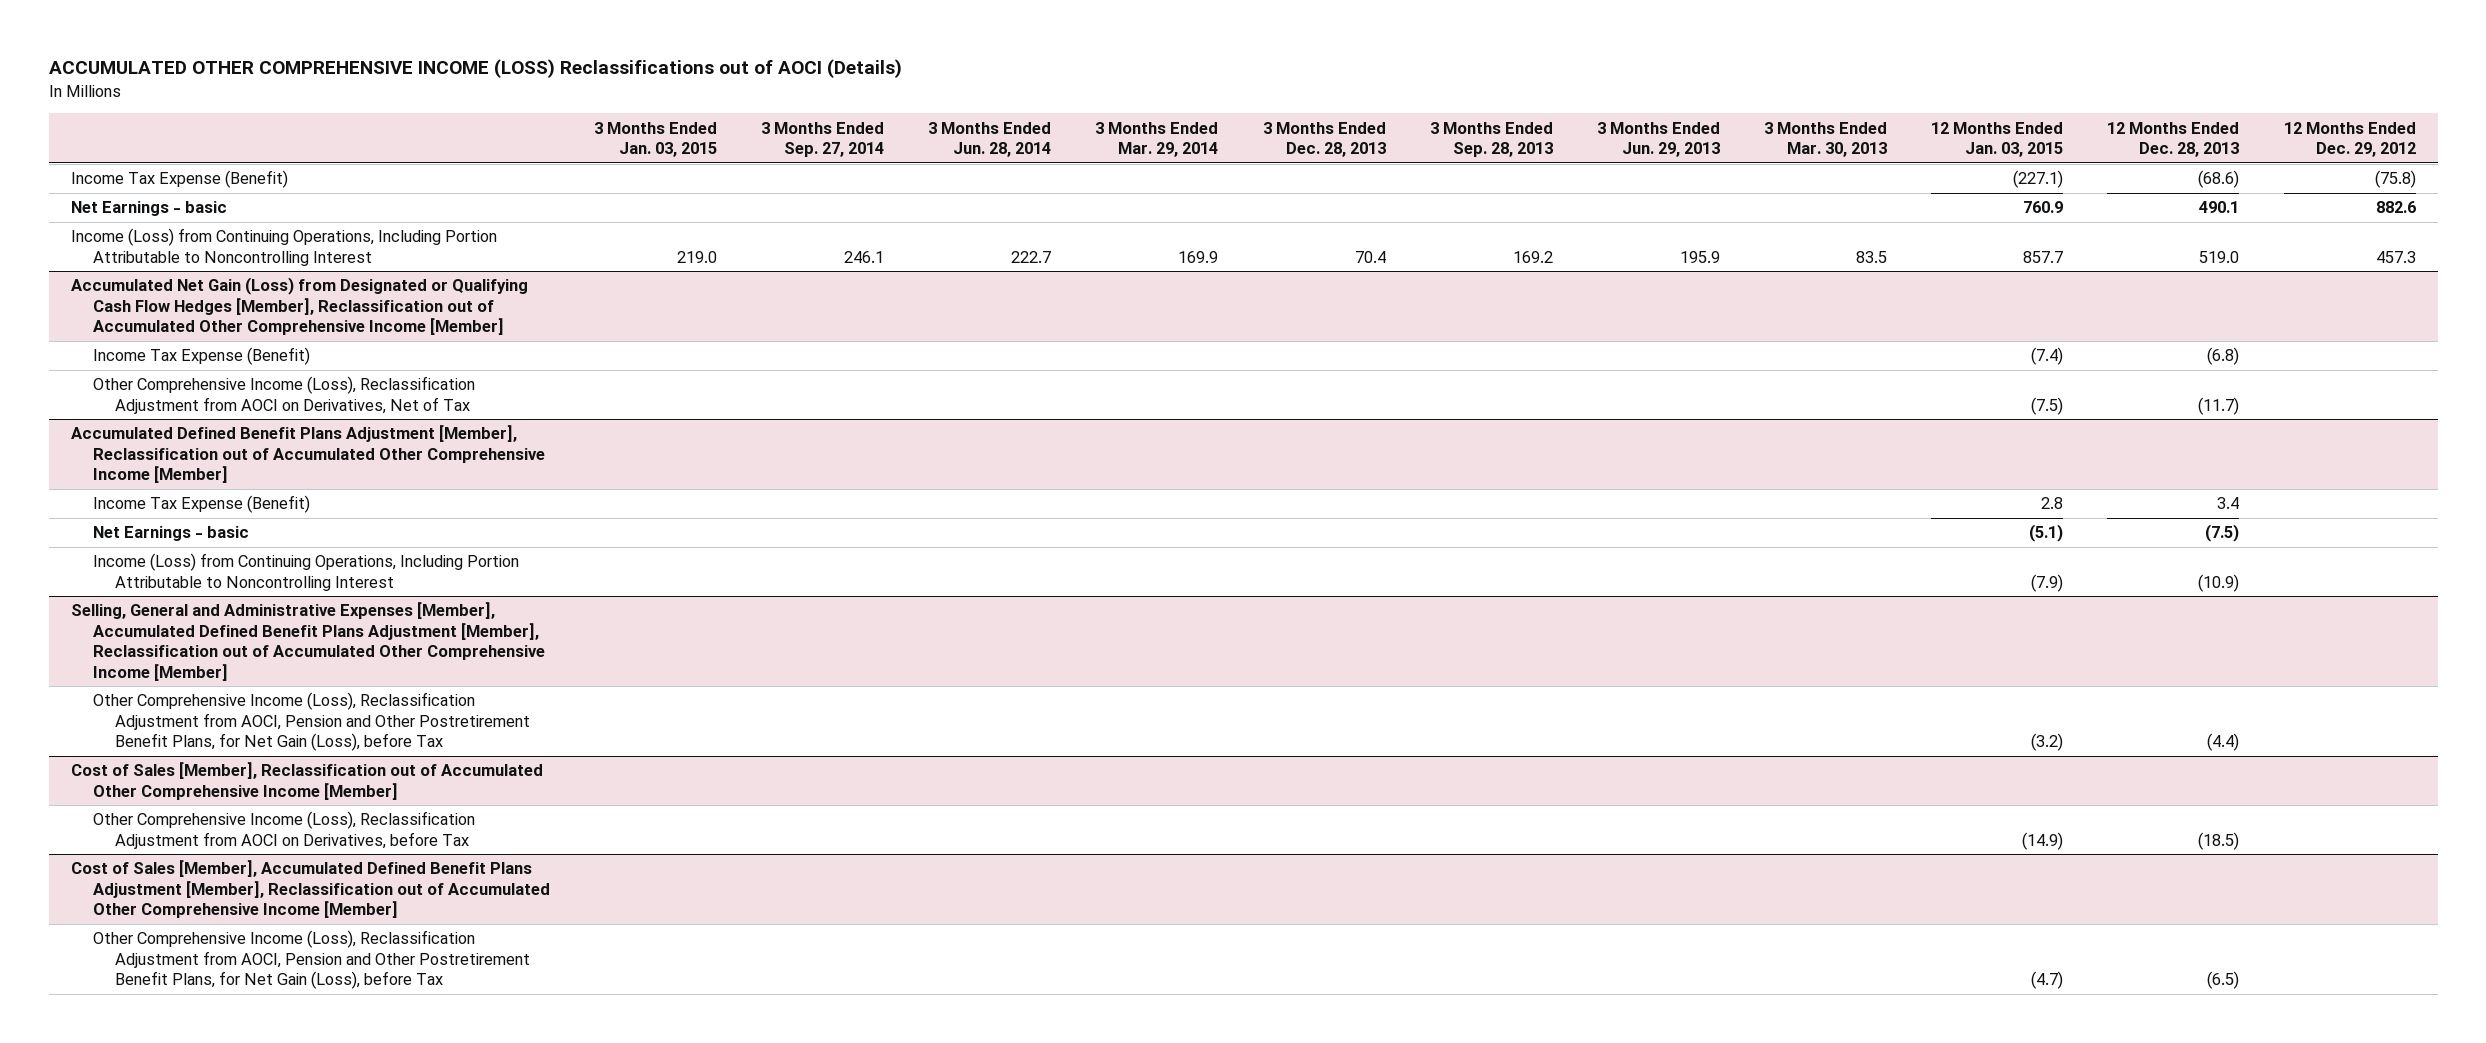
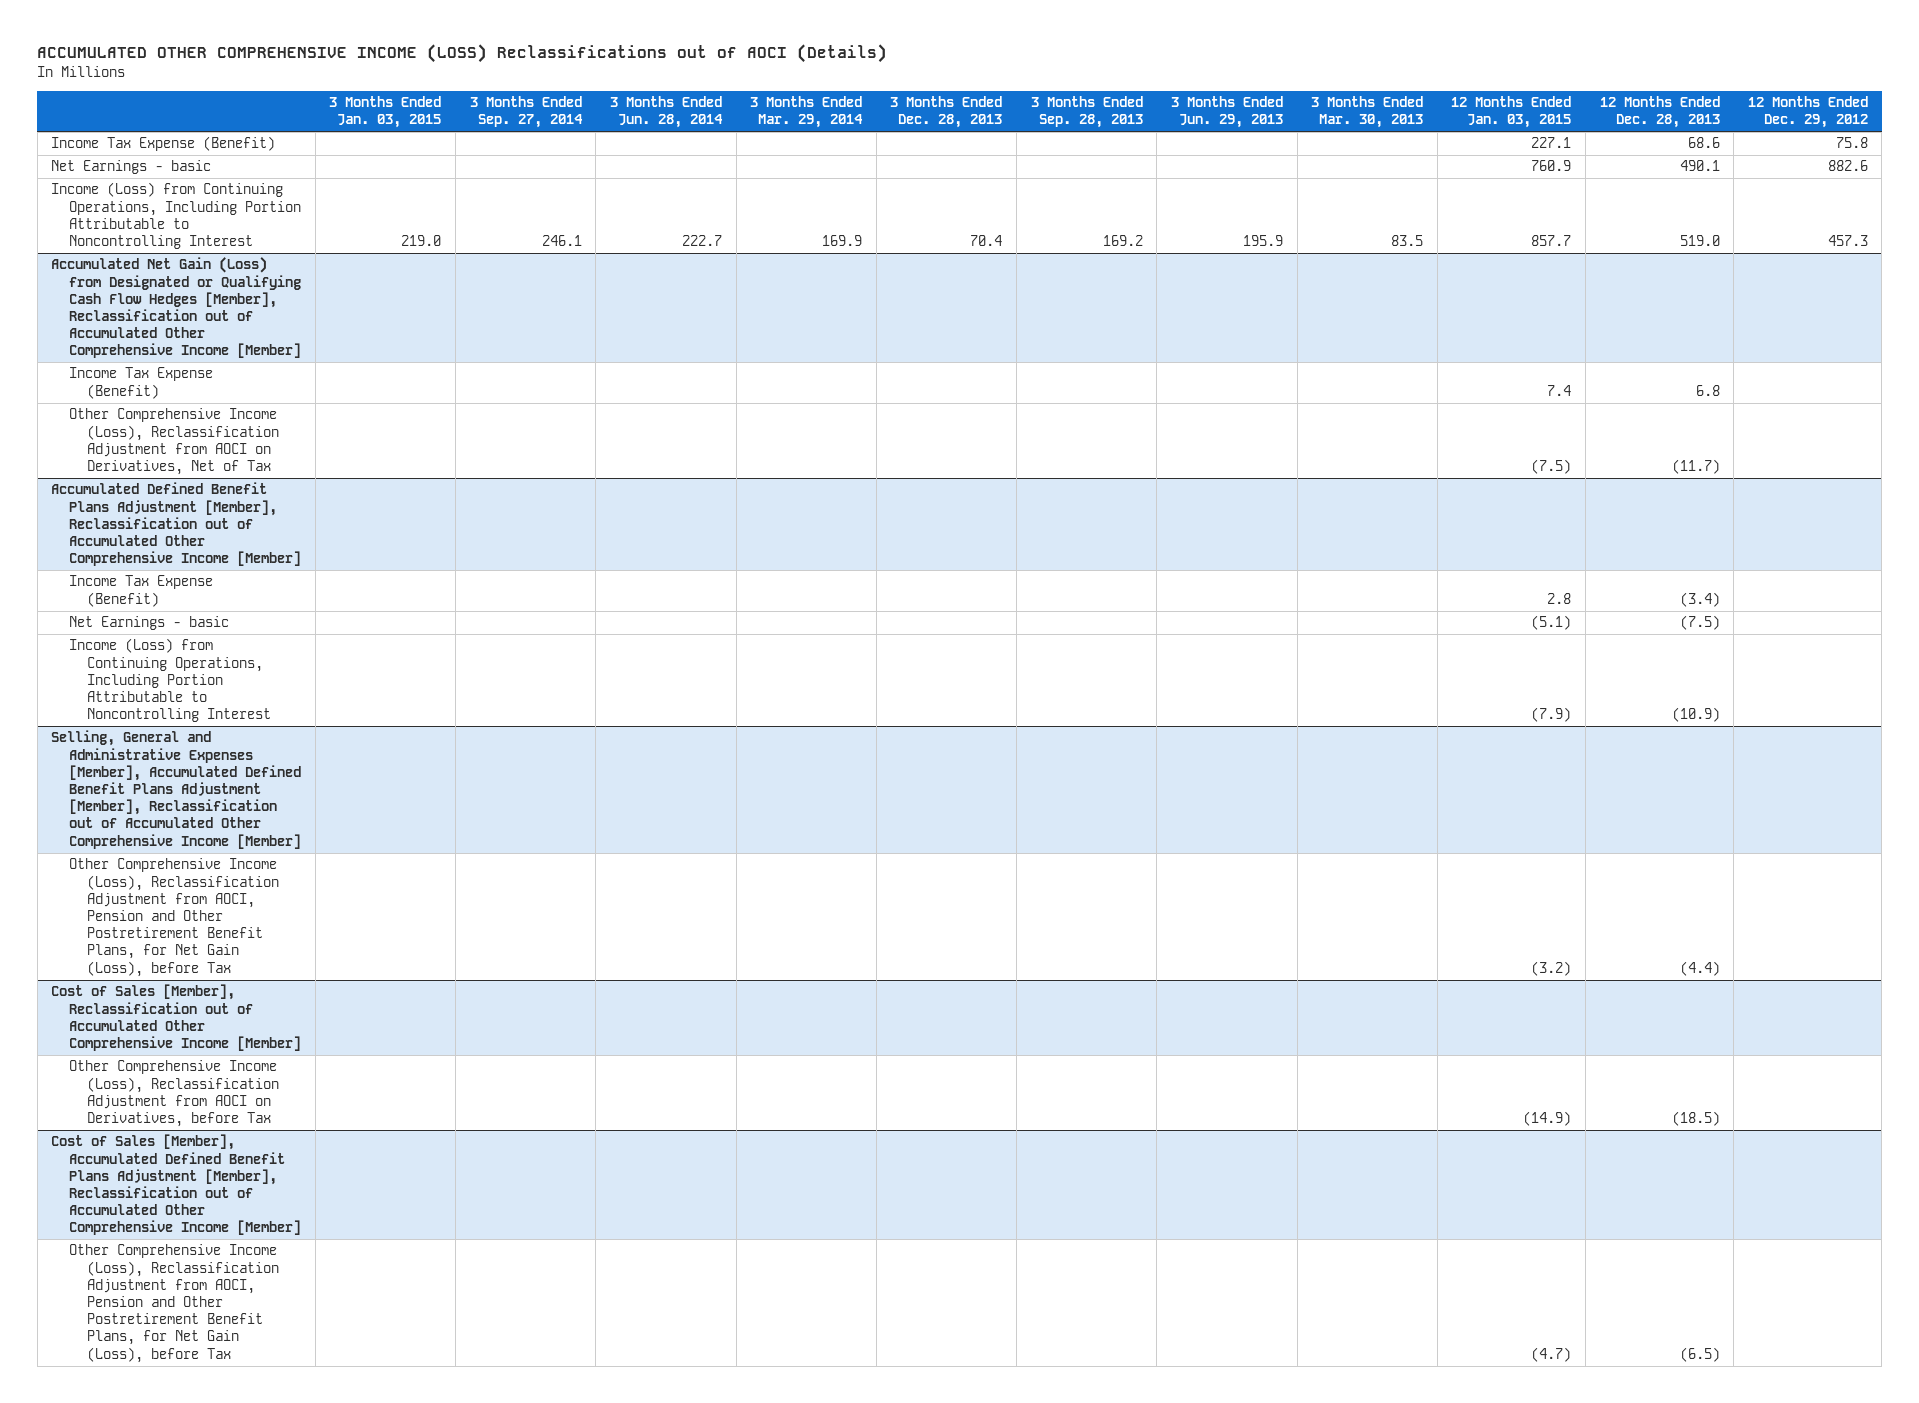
- Income Tax Expense (Benefit) | | | | | | | | | (227.1) | (68.6) | (75.8)
+ Income Tax Expense (Benefit) | | | | | | | | | 227.1 | 68.6 | 75.8
@ Accumulated Net Gain (Loss) from Designated or Qualifying Cash Flow Hedges [Member], Reclassification out of Accumulated Other Comprehensive Income [Member]
- Income Tax Expense (Benefit) | | | | | | | | | (7.4) | (6.8) |
+ Income Tax Expense (Benefit) | | | | | | | | | 7.4 | 6.8 |
@ Accumulated Defined Benefit Plans Adjustment [Member], Reclassification out of Accumulated Other Comprehensive Income [Member]
- Income Tax Expense (Benefit) | | | | | | | | | 2.8 | 3.4 |
+ Income Tax Expense (Benefit) | | | | | | | | | 2.8 | (3.4) |

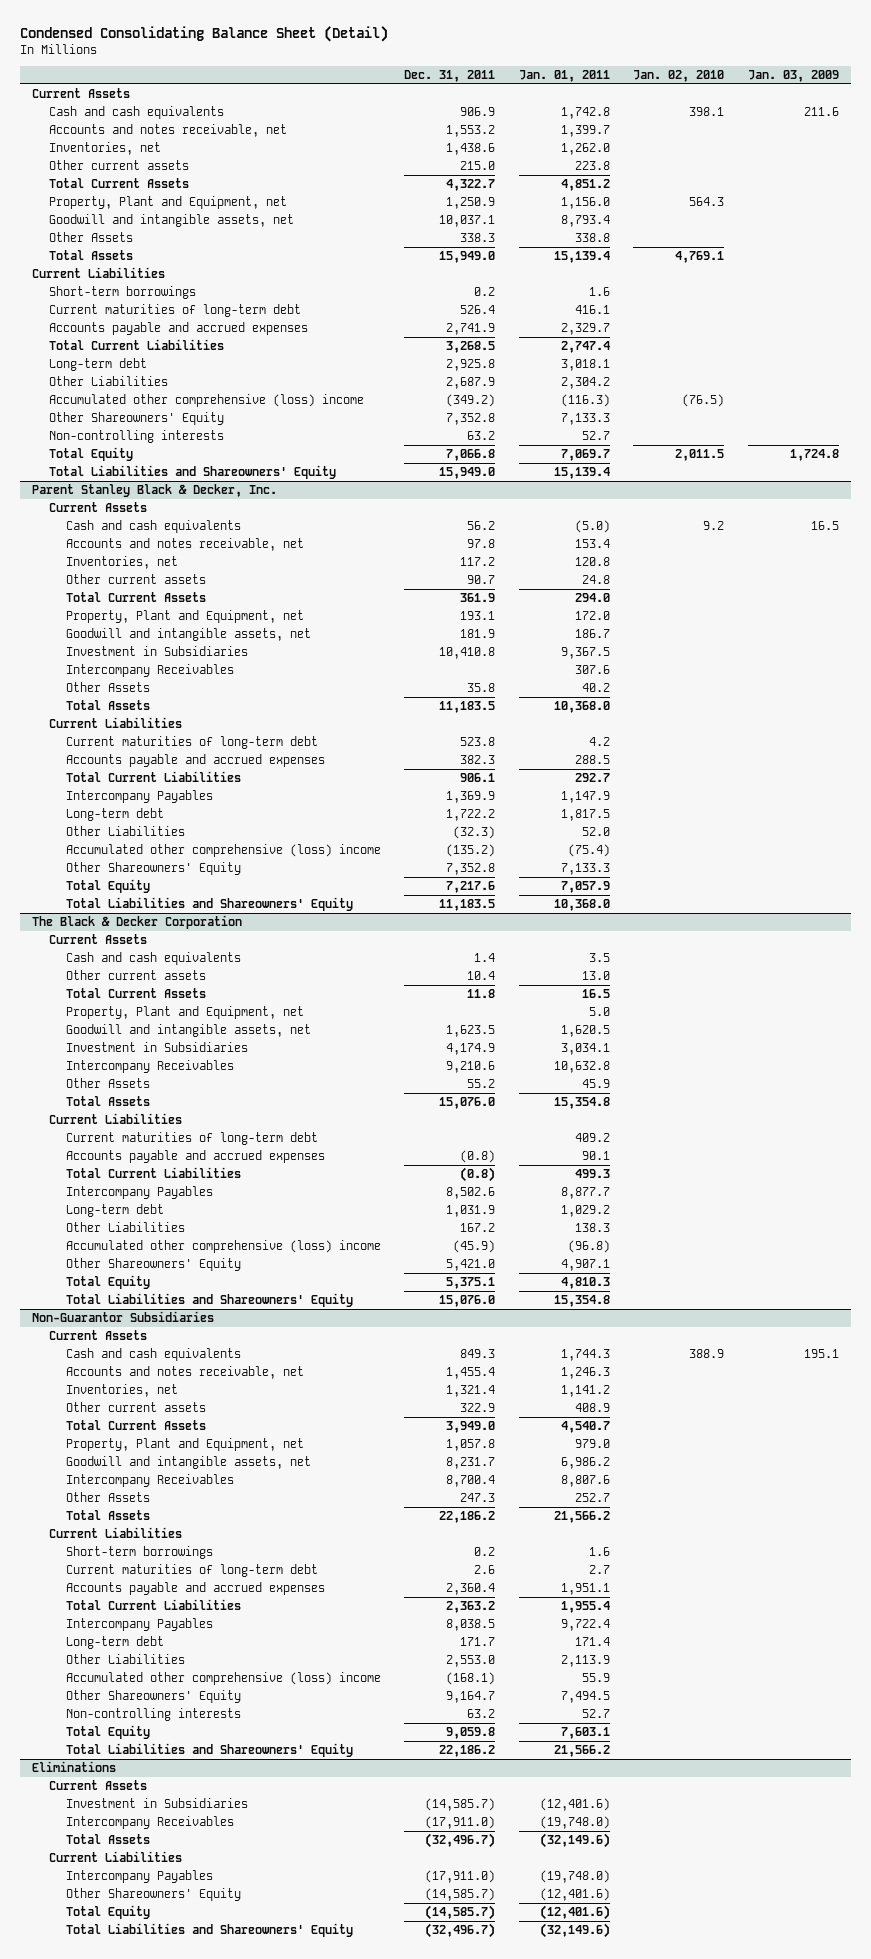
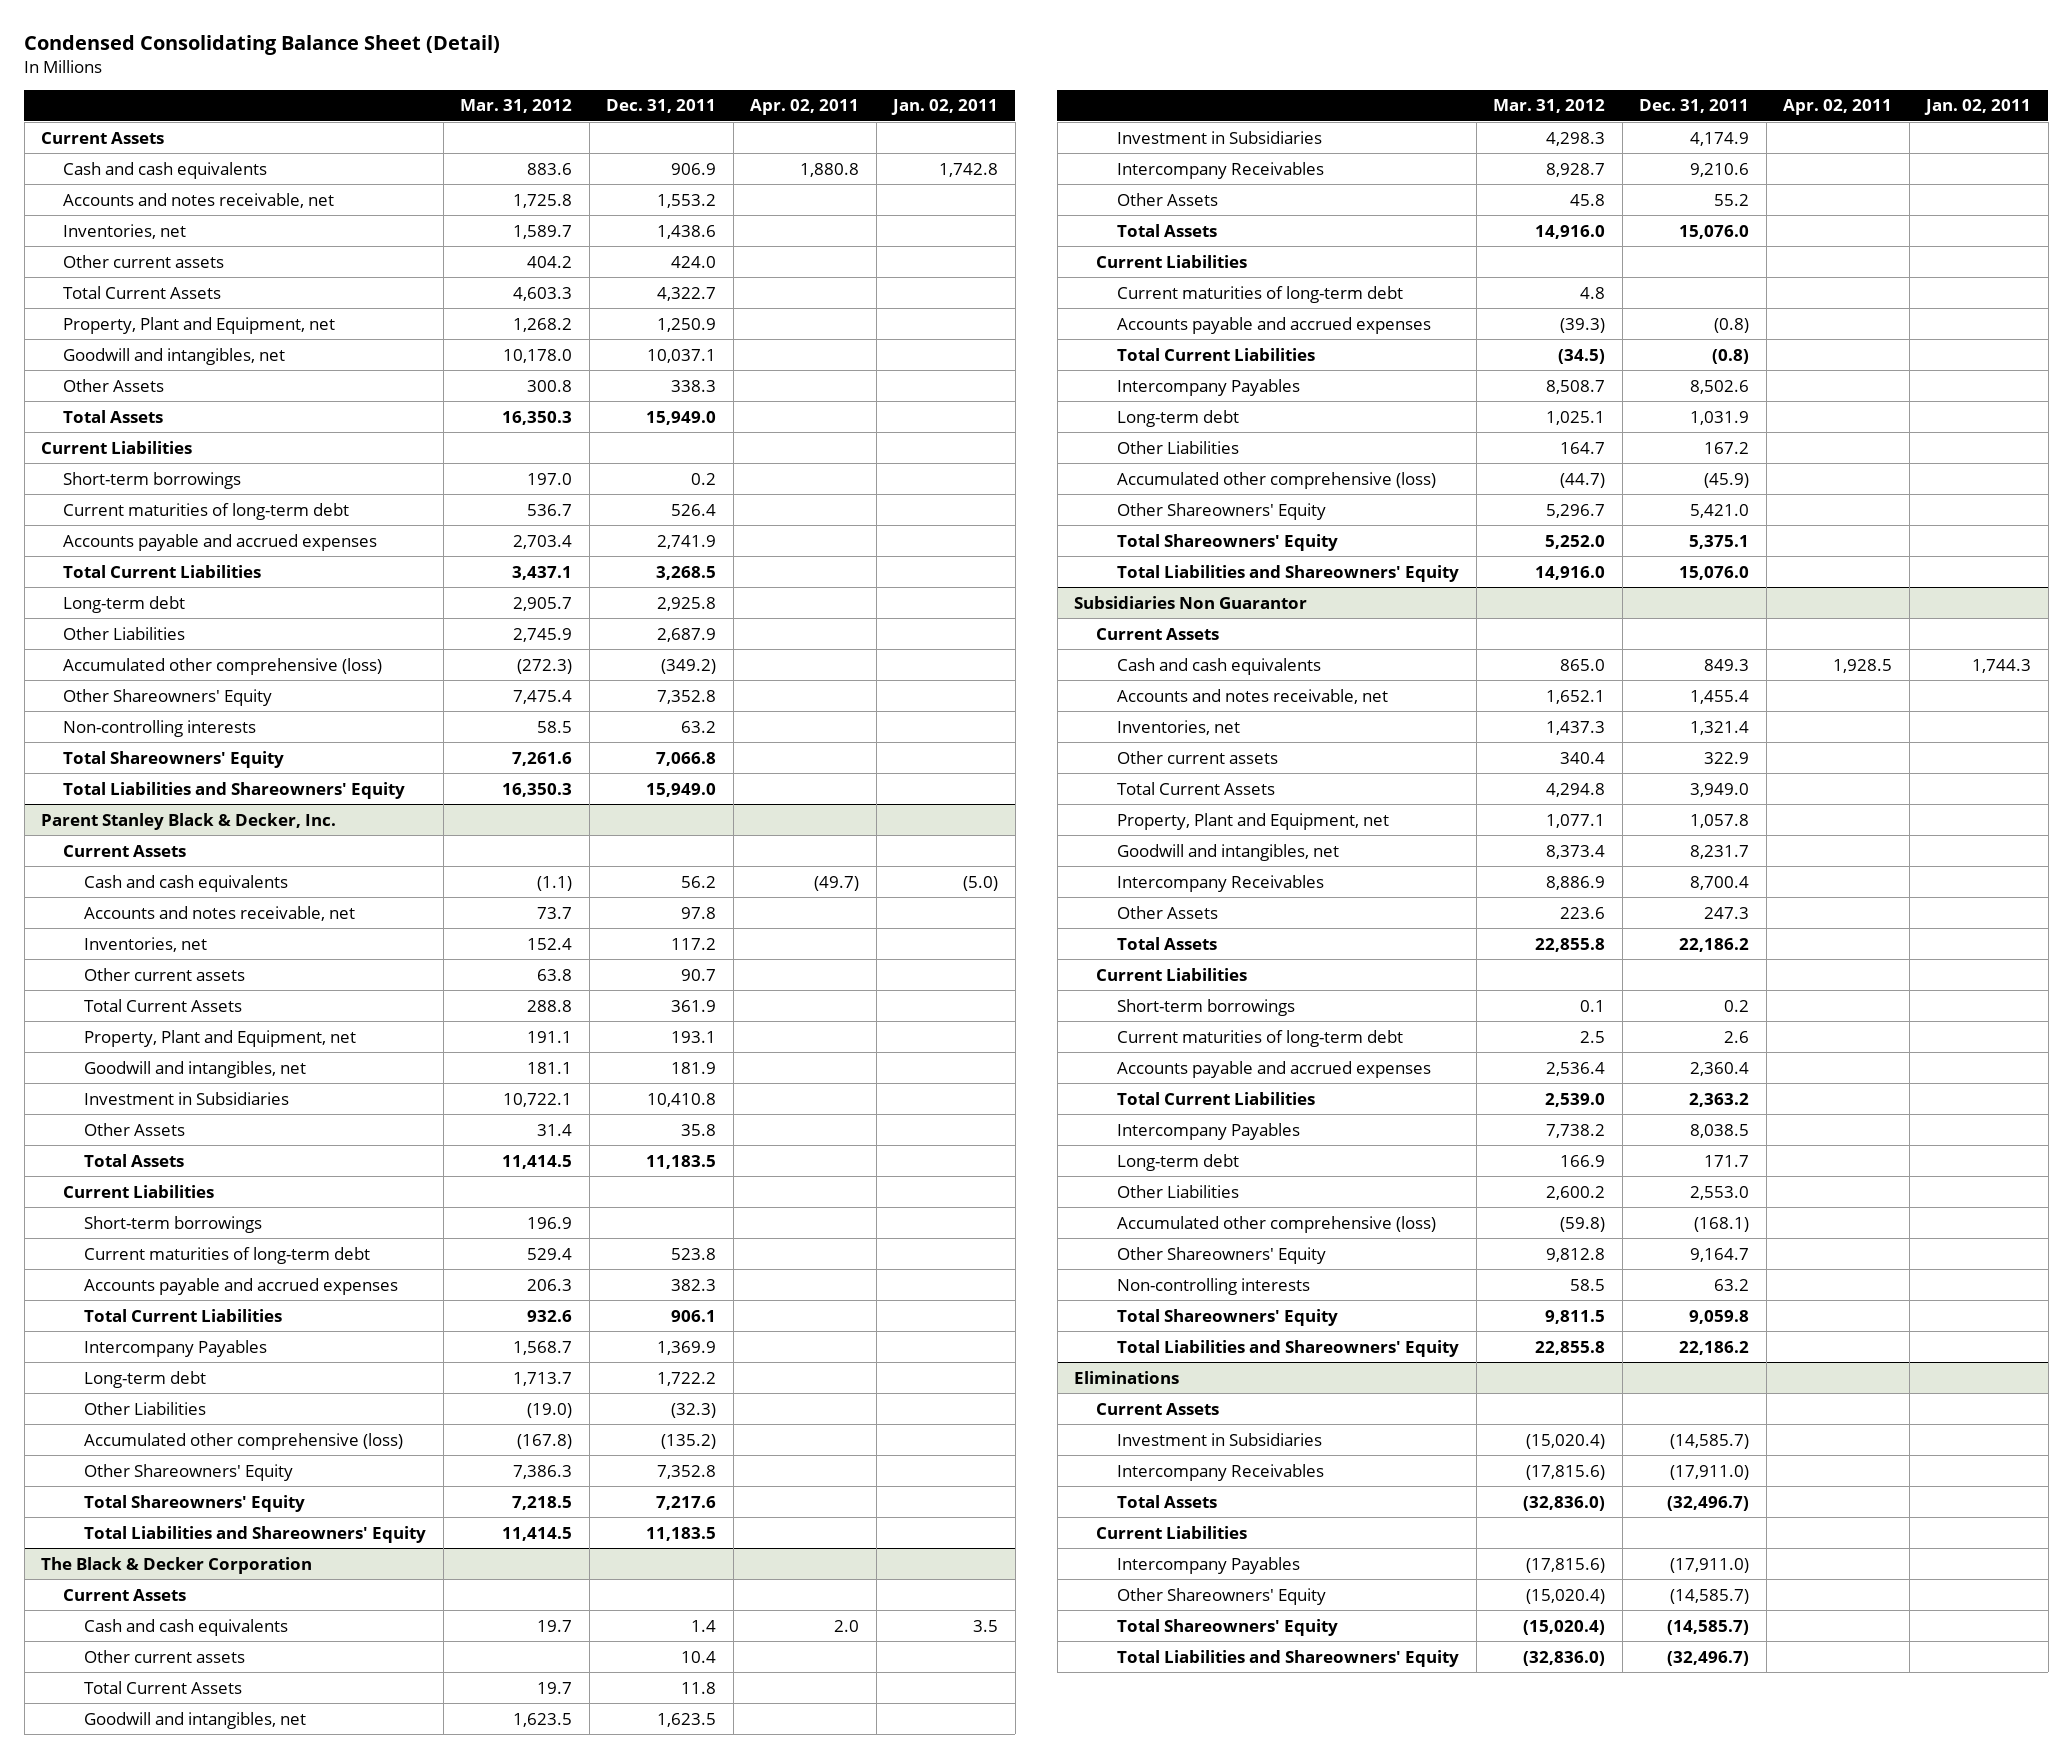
- | Dec. 31, 2011 | Jan. 01, 2011 | Jan. 02, 2010 | Jan. 03, 2009
+ | Mar. 31, 2012 | Dec. 31, 2011 | Apr. 02, 2011 | Jan. 02, 2011
- Other current assets | 215.0 | 223.8 | |
+ Other current assets | 404.2 | 424.0 | |
- Goodwill and intangible assets, net | 10,037.1 | 8,793.4 | |
+ Goodwill and intangibles, net | 10,178.0 | 10,037.1 | |
- Accumulated other comprehensive (loss) income | (349.2) | (116.3) | (76.5) |
+ Accumulated other comprehensive (loss) | (272.3) | (349.2) | |
- Total Equity | 7,066.8 | 7,069.7 | 2,011.5 | 1,724.8
+ Total Shareowners' Equity | 7,261.6 | 7,066.8 | |
@ Parent Stanley Black & Decker, Inc.
- Goodwill and intangible assets, net | 181.9 | 186.7 | |
+ Goodwill and intangibles, net | 181.1 | 181.9 | |
- Intercompany Receivables | | 307.6 | |
+ Short-term borrowings | 196.9 | | |
- Accumulated other comprehensive (loss) income | (135.2) | (75.4) | |
+ Accumulated other comprehensive (loss) | (167.8) | (135.2) | |
- Total Equity | 7,217.6 | 7,057.9 | |
+ Total Shareowners' Equity | 7,218.5 | 7,217.6 | |
@ The Black & Decker Corporation
- Property, Plant and Equipment, net | | 5.0 | |
- Goodwill and intangible assets, net | 1,623.5 | 1,620.5 | |
+ Goodwill and intangibles, net | 1,623.5 | 1,623.5 | |
- Accumulated other comprehensive (loss) income | (45.9) | (96.8) | |
+ Accumulated other comprehensive (loss) | (44.7) | (45.9) | |
- Total Equity | 5,375.1 | 4,810.3 | |
+ Total Shareowners' Equity | 5,252.0 | 5,375.1 | |
- Non-Guarantor Subsidiaries
+ Subsidiaries Non Guarantor
- Goodwill and intangible assets, net | 8,231.7 | 6,986.2 | |
+ Goodwill and intangibles, net | 8,373.4 | 8,231.7 | |
- Accumulated other comprehensive (loss) income | (168.1) | 55.9 | |
+ Accumulated other comprehensive (loss) | (59.8) | (168.1) | |
- Total Equity | 9,059.8 | 7,603.1 | |
+ Total Shareowners' Equity | 9,811.5 | 9,059.8 | |
@ Eliminations
- Total Equity | (14,585.7) | (12,401.6) | |
+ Total Shareowners' Equity | (15,020.4) | (14,585.7) | |

